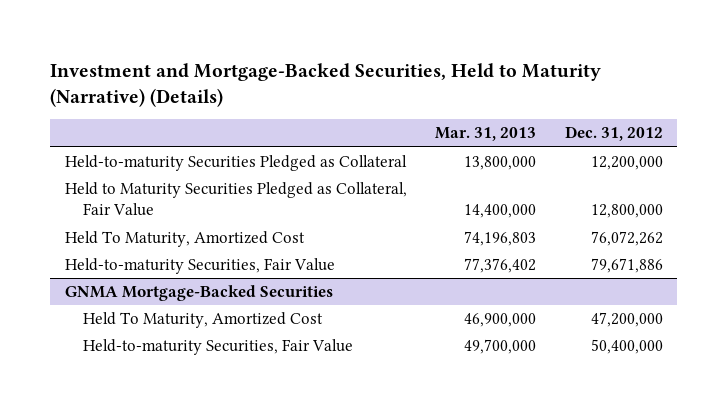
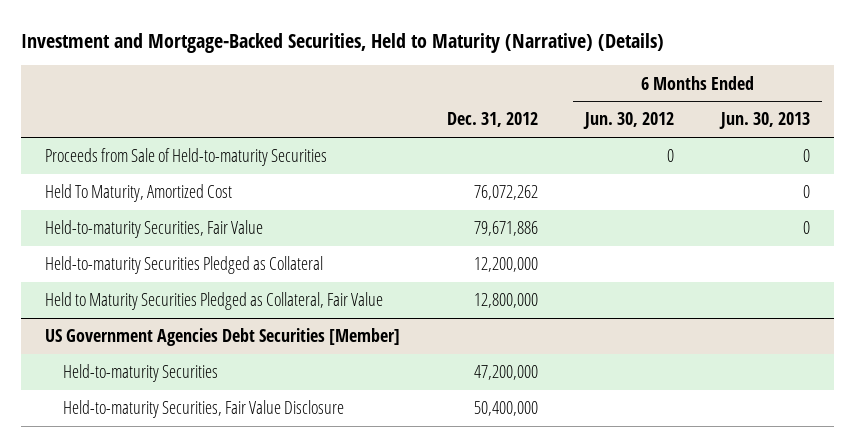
- | Mar. 31, 2013 | Dec. 31, 2012
+ | Dec. 31, 2012 | 6 Months Ended Jun. 30, 2012 | 6 Months Ended Jun. 30, 2013
+ Proceeds from Sale of Held-to-maturity Securities | | 0 | 0
- GNMA Mortgage-Backed Securities
- Held To Maturity, Amortized Cost | 46,900,000 | 47,200,000
- Held-to-maturity Securities, Fair Value | 49,700,000 | 50,400,000
moved down: Held-to-maturity Securities Pledged as Collateral | 12,200,000 | |
moved down: Held to Maturity Securities Pledged as Collateral, Fair Value | 12,800,000 | |
+ US Government Agencies Debt Securities [Member]
+ Held-to-maturity Securities | 47,200,000 | |
+ Held-to-maturity Securities, Fair Value Disclosure | 50,400,000 | |

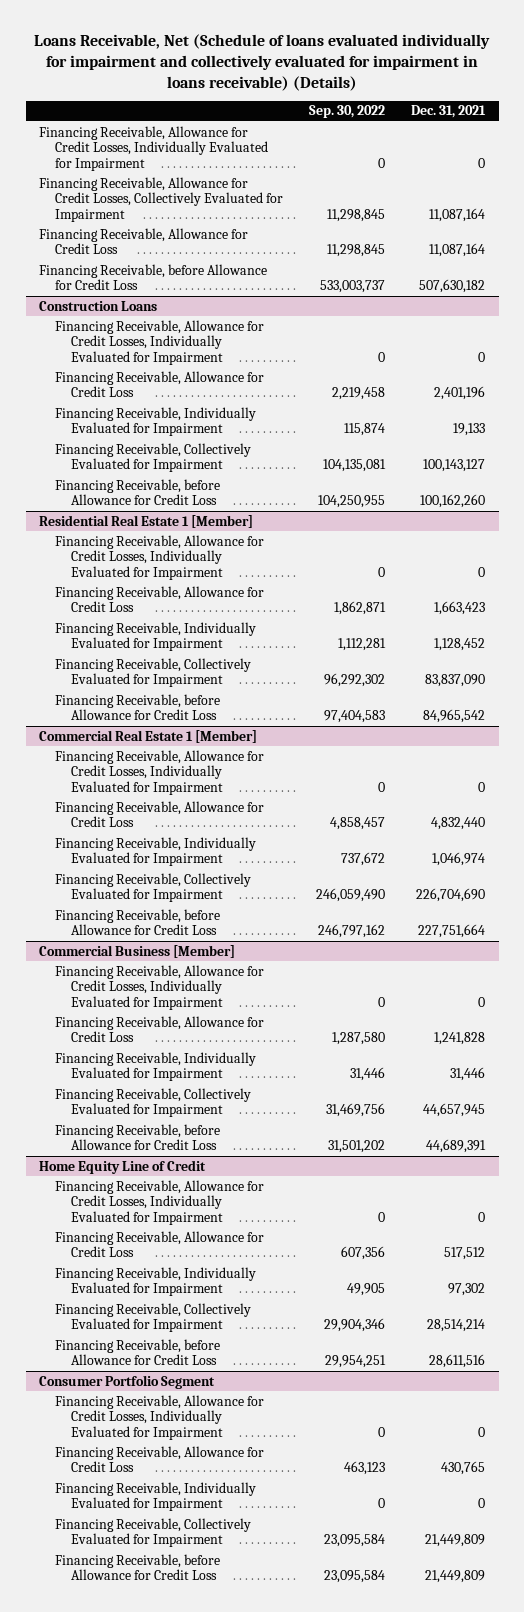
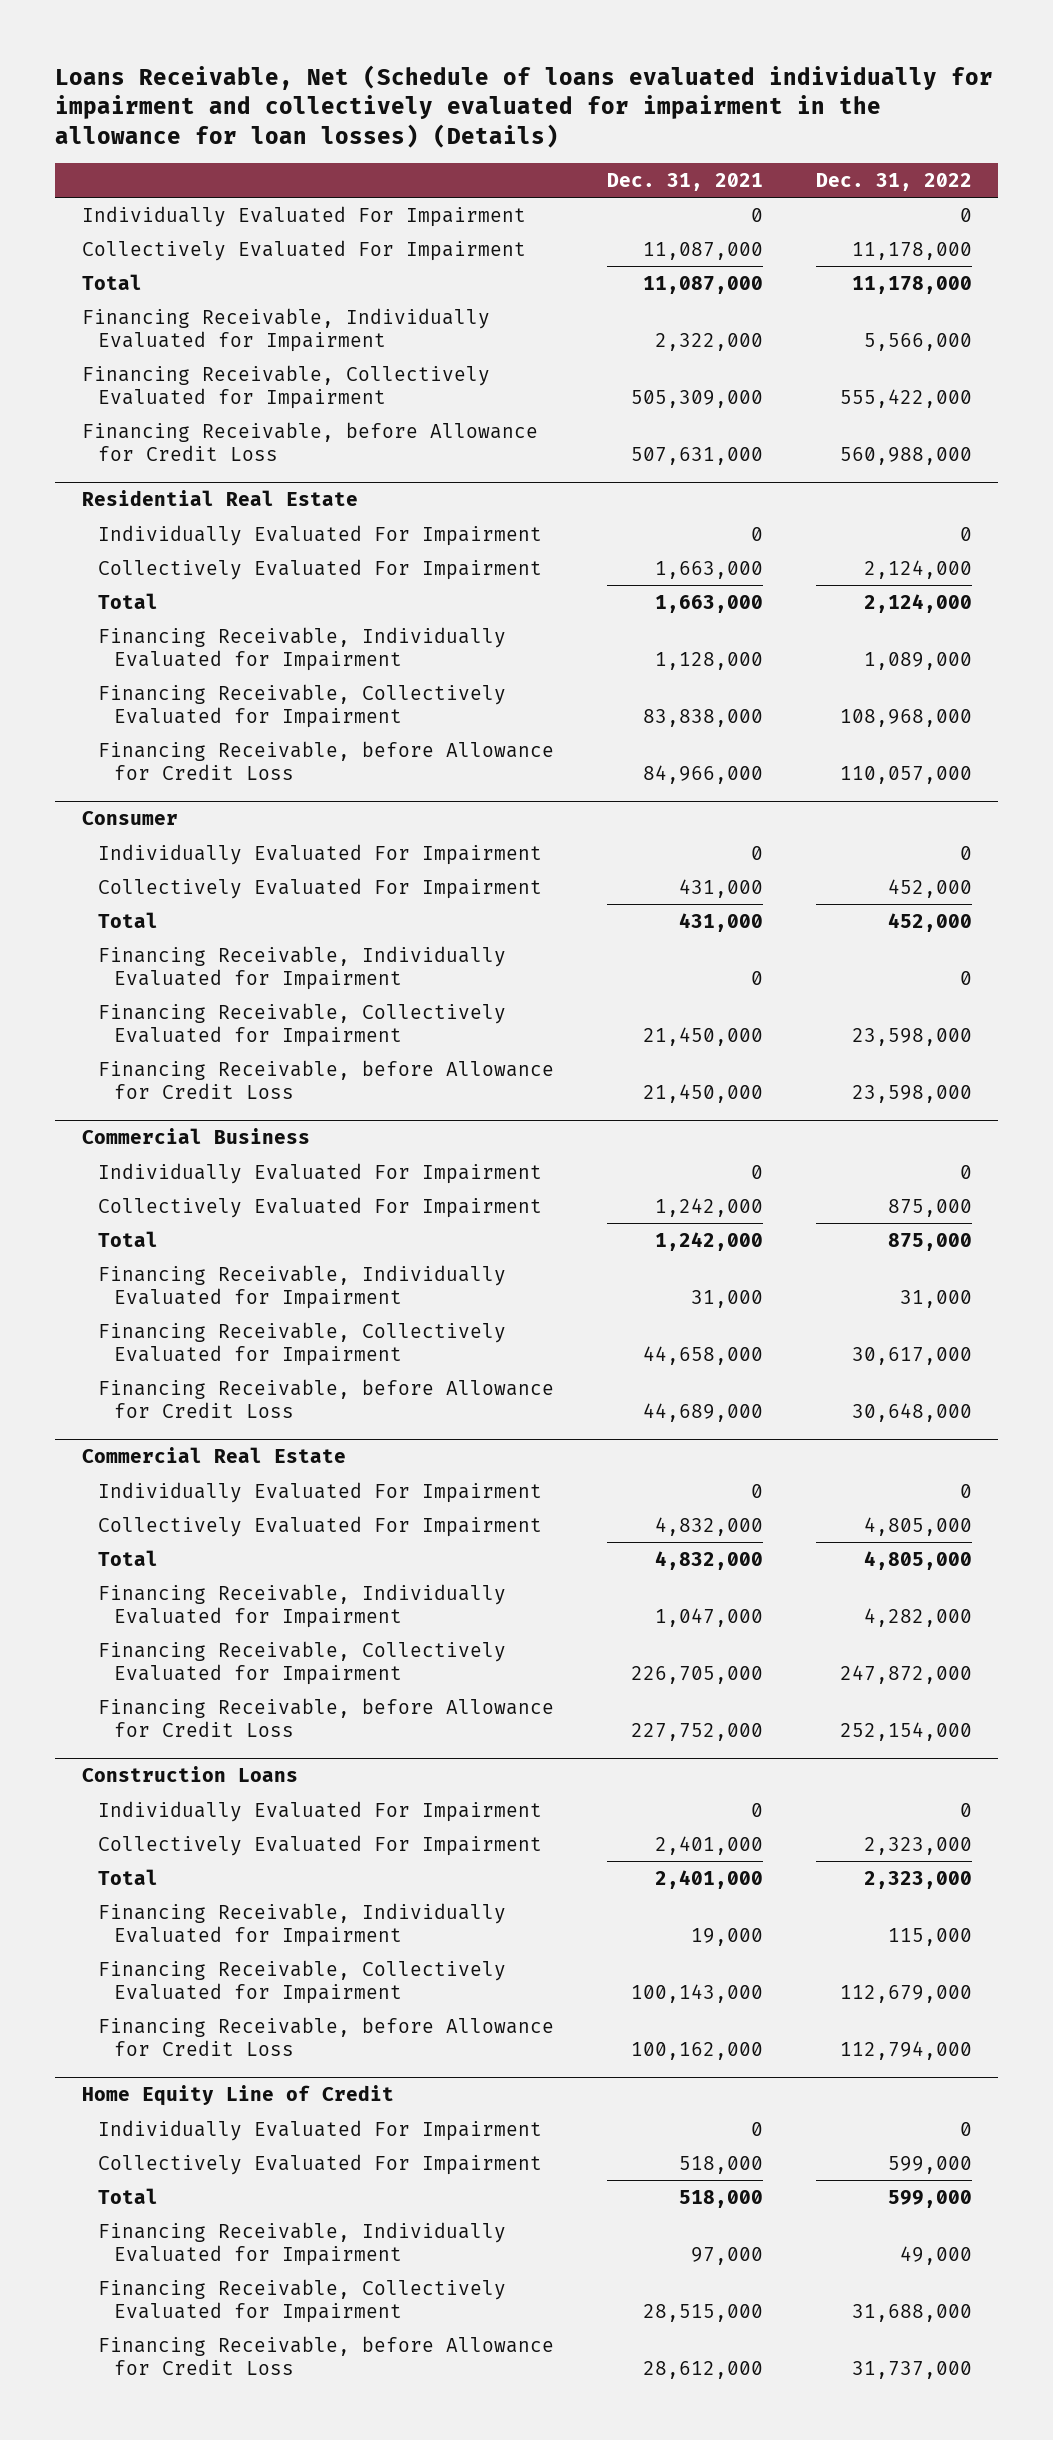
- Loans Receivable, Net (Schedule of loans evaluated individually for impairment and collectively evaluated for impairment in loans receivable) (Details)
+ Loans Receivable, Net (Schedule of loans evaluated individually for impairment and collectively evaluated for impairment in the allowance for loan losses) (Details)
- | Sep. 30, 2022 | Dec. 31, 2021
+ | Dec. 31, 2021 | Dec. 31, 2022
- Financing Receivable, Allowance for Credit Losses, Individually Evaluated for Impairment | 0 | 0
- Financing Receivable, Allowance for Credit Losses, Collectively Evaluated for Impairment | 11,298,845 | 11,087,164
- Financing Receivable, Allowance for Credit Loss | 11,298,845 | 11,087,164
- Financing Receivable, before Allowance for Credit Loss | 533,003,737 | 507,630,182
+ Individually Evaluated For Impairment | 0 | 0
+ Collectively Evaluated For Impairment | 11,087,000 | 11,178,000
+ Total | 11,087,000 | 11,178,000
+ Financing Receivable, Individually Evaluated for Impairment | 2,322,000 | 5,566,000
+ Financing Receivable, Collectively Evaluated for Impairment | 505,309,000 | 555,422,000
+ Financing Receivable, before Allowance for Credit Loss | 507,631,000 | 560,988,000
+ Residential Real Estate
+ Individually Evaluated For Impairment | 0 | 0
+ Collectively Evaluated For Impairment | 1,663,000 | 2,124,000
+ Total | 1,663,000 | 2,124,000
+ Financing Receivable, Individually Evaluated for Impairment | 1,128,000 | 1,089,000
+ Financing Receivable, Collectively Evaluated for Impairment | 83,838,000 | 108,968,000
+ Financing Receivable, before Allowance for Credit Loss | 84,966,000 | 110,057,000
+ Consumer
+ Individually Evaluated For Impairment | 0 | 0
+ Collectively Evaluated For Impairment | 431,000 | 452,000
+ Total | 431,000 | 452,000
+ Financing Receivable, Individually Evaluated for Impairment | 0 | 0
+ Financing Receivable, Collectively Evaluated for Impairment | 21,450,000 | 23,598,000
+ Financing Receivable, before Allowance for Credit Loss | 21,450,000 | 23,598,000
+ Commercial Business
+ Individually Evaluated For Impairment | 0 | 0
+ Collectively Evaluated For Impairment | 1,242,000 | 875,000
+ Total | 1,242,000 | 875,000
+ Financing Receivable, Individually Evaluated for Impairment | 31,000 | 31,000
+ Financing Receivable, Collectively Evaluated for Impairment | 44,658,000 | 30,617,000
+ Financing Receivable, before Allowance for Credit Loss | 44,689,000 | 30,648,000
+ Commercial Real Estate
+ Individually Evaluated For Impairment | 0 | 0
+ Collectively Evaluated For Impairment | 4,832,000 | 4,805,000
+ Total | 4,832,000 | 4,805,000
+ Financing Receivable, Individually Evaluated for Impairment | 1,047,000 | 4,282,000
+ Financing Receivable, Collectively Evaluated for Impairment | 226,705,000 | 247,872,000
+ Financing Receivable, before Allowance for Credit Loss | 227,752,000 | 252,154,000
@ Construction Loans
- Financing Receivable, Allowance for Credit Losses, Individually Evaluated for Impairment | 0 | 0
- Financing Receivable, Allowance for Credit Loss | 2,219,458 | 2,401,196
- Financing Receivable, Individually Evaluated for Impairment | 115,874 | 19,133
- Financing Receivable, Collectively Evaluated for Impairment | 104,135,081 | 100,143,127
- Financing Receivable, before Allowance for Credit Loss | 104,250,955 | 100,162,260
- Residential Real Estate 1 [Member]
- Financing Receivable, Allowance for Credit Losses, Individually Evaluated for Impairment | 0 | 0
- Financing Receivable, Allowance for Credit Loss | 1,862,871 | 1,663,423
- Financing Receivable, Individually Evaluated for Impairment | 1,112,281 | 1,128,452
- Financing Receivable, Collectively Evaluated for Impairment | 96,292,302 | 83,837,090
- Financing Receivable, before Allowance for Credit Loss | 97,404,583 | 84,965,542
- Commercial Real Estate 1 [Member]
- Financing Receivable, Allowance for Credit Losses, Individually Evaluated for Impairment | 0 | 0
- Financing Receivable, Allowance for Credit Loss | 4,858,457 | 4,832,440
- Financing Receivable, Individually Evaluated for Impairment | 737,672 | 1,046,974
- Financing Receivable, Collectively Evaluated for Impairment | 246,059,490 | 226,704,690
- Financing Receivable, before Allowance for Credit Loss | 246,797,162 | 227,751,664
- Commercial Business [Member]
- Financing Receivable, Allowance for Credit Losses, Individually Evaluated for Impairment | 0 | 0
- Financing Receivable, Allowance for Credit Loss | 1,287,580 | 1,241,828
- Financing Receivable, Individually Evaluated for Impairment | 31,446 | 31,446
- Financing Receivable, Collectively Evaluated for Impairment | 31,469,756 | 44,657,945
- Financing Receivable, before Allowance for Credit Loss | 31,501,202 | 44,689,391
@ Construction Loans
+ Individually Evaluated For Impairment | 0 | 0
+ Collectively Evaluated For Impairment | 2,401,000 | 2,323,000
+ Total | 2,401,000 | 2,323,000
+ Financing Receivable, Individually Evaluated for Impairment | 19,000 | 115,000
+ Financing Receivable, Collectively Evaluated for Impairment | 100,143,000 | 112,679,000
+ Financing Receivable, before Allowance for Credit Loss | 100,162,000 | 112,794,000
@ Home Equity Line of Credit
- Financing Receivable, Allowance for Credit Losses, Individually Evaluated for Impairment | 0 | 0
- Financing Receivable, Allowance for Credit Loss | 607,356 | 517,512
- Financing Receivable, Individually Evaluated for Impairment | 49,905 | 97,302
- Financing Receivable, Collectively Evaluated for Impairment | 29,904,346 | 28,514,214
- Financing Receivable, before Allowance for Credit Loss | 29,954,251 | 28,611,516
- Consumer Portfolio Segment
- Financing Receivable, Allowance for Credit Losses, Individually Evaluated for Impairment | 0 | 0
- Financing Receivable, Allowance for Credit Loss | 463,123 | 430,765
- Financing Receivable, Individually Evaluated for Impairment | 0 | 0
- Financing Receivable, Collectively Evaluated for Impairment | 23,095,584 | 21,449,809
- Financing Receivable, before Allowance for Credit Loss | 23,095,584 | 21,449,809
@ Home Equity Line of Credit
+ Individually Evaluated For Impairment | 0 | 0
+ Collectively Evaluated For Impairment | 518,000 | 599,000
+ Total | 518,000 | 599,000
+ Financing Receivable, Individually Evaluated for Impairment | 97,000 | 49,000
+ Financing Receivable, Collectively Evaluated for Impairment | 28,515,000 | 31,688,000
+ Financing Receivable, before Allowance for Credit Loss | 28,612,000 | 31,737,000

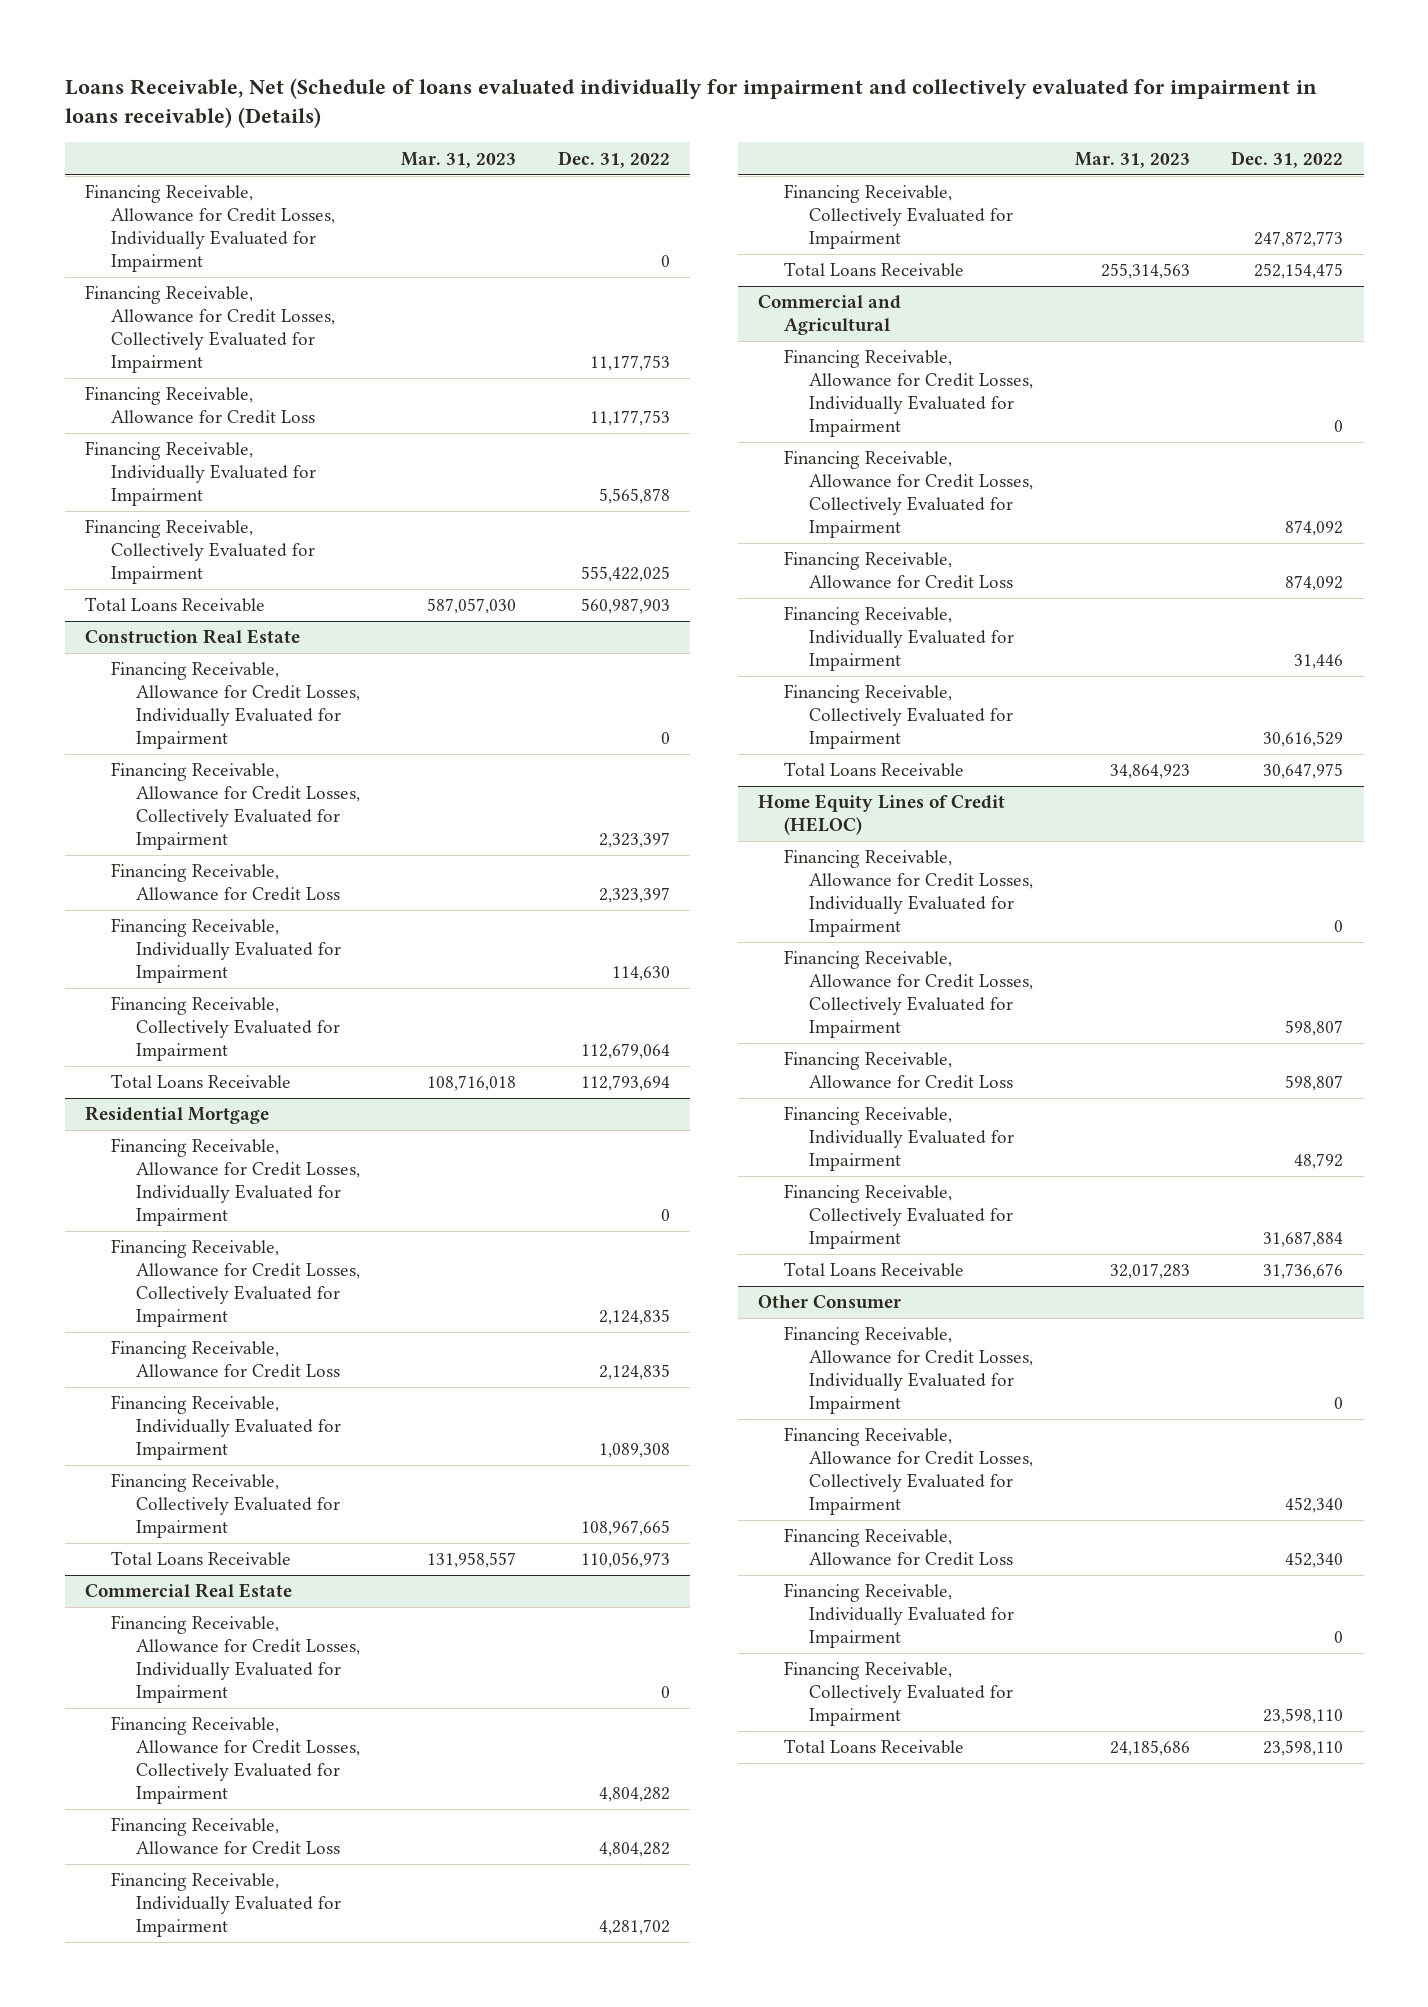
- Loans Receivable, Net (Schedule of loans evaluated individually for impairment and collectively evaluated for impairment in the allowance for loan losses) (Details)
+ Loans Receivable, Net (Schedule of loans evaluated individually for impairment and collectively evaluated for impairment in loans receivable) (Details)
- | Dec. 31, 2021 | Dec. 31, 2022
+ | Mar. 31, 2023 | Dec. 31, 2022
- Individually Evaluated For Impairment | 0 | 0
- Collectively Evaluated For Impairment | 11,087,000 | 11,178,000
- Total | 11,087,000 | 11,178,000
- Financing Receivable, Individually Evaluated for Impairment | 2,322,000 | 5,566,000
- Financing Receivable, Collectively Evaluated for Impairment | 505,309,000 | 555,422,000
- Financing Receivable, before Allowance for Credit Loss | 507,631,000 | 560,988,000
- Residential Real Estate
- Individually Evaluated For Impairment | 0 | 0
- Collectively Evaluated For Impairment | 1,663,000 | 2,124,000
- Total | 1,663,000 | 2,124,000
- Financing Receivable, Individually Evaluated for Impairment | 1,128,000 | 1,089,000
- Financing Receivable, Collectively Evaluated for Impairment | 83,838,000 | 108,968,000
- Financing Receivable, before Allowance for Credit Loss | 84,966,000 | 110,057,000
- Consumer
- Individually Evaluated For Impairment | 0 | 0
- Collectively Evaluated For Impairment | 431,000 | 452,000
- Total | 431,000 | 452,000
- Financing Receivable, Individually Evaluated for Impairment | 0 | 0
- Financing Receivable, Collectively Evaluated for Impairment | 21,450,000 | 23,598,000
- Financing Receivable, before Allowance for Credit Loss | 21,450,000 | 23,598,000
- Commercial Business
- Individually Evaluated For Impairment | 0 | 0
- Collectively Evaluated For Impairment | 1,242,000 | 875,000
- Total | 1,242,000 | 875,000
- Financing Receivable, Individually Evaluated for Impairment | 31,000 | 31,000
- Financing Receivable, Collectively Evaluated for Impairment | 44,658,000 | 30,617,000
- Financing Receivable, before Allowance for Credit Loss | 44,689,000 | 30,648,000
+ Financing Receivable, Allowance for Credit Losses, Individually Evaluated for Impairment | | 0
+ Financing Receivable, Allowance for Credit Losses, Collectively Evaluated for Impairment | | 11,177,753
+ Financing Receivable, Allowance for Credit Loss | | 11,177,753
+ Financing Receivable, Individually Evaluated for Impairment | | 5,565,878
+ Financing Receivable, Collectively Evaluated for Impairment | | 555,422,025
+ Total Loans Receivable | 587,057,030 | 560,987,903
+ Construction Real Estate
+ Financing Receivable, Allowance for Credit Losses, Individually Evaluated for Impairment | | 0
+ Financing Receivable, Allowance for Credit Losses, Collectively Evaluated for Impairment | | 2,323,397
+ Financing Receivable, Allowance for Credit Loss | | 2,323,397
+ Financing Receivable, Individually Evaluated for Impairment | | 114,630
+ Financing Receivable, Collectively Evaluated for Impairment | | 112,679,064
+ Total Loans Receivable | 108,716,018 | 112,793,694
+ Residential Mortgage
+ Financing Receivable, Allowance for Credit Losses, Individually Evaluated for Impairment | | 0
+ Financing Receivable, Allowance for Credit Losses, Collectively Evaluated for Impairment | | 2,124,835
+ Financing Receivable, Allowance for Credit Loss | | 2,124,835
+ Financing Receivable, Individually Evaluated for Impairment | | 1,089,308
+ Financing Receivable, Collectively Evaluated for Impairment | | 108,967,665
+ Total Loans Receivable | 131,958,557 | 110,056,973
@ Commercial Real Estate
- Individually Evaluated For Impairment | 0 | 0
- Collectively Evaluated For Impairment | 4,832,000 | 4,805,000
- Total | 4,832,000 | 4,805,000
- Financing Receivable, Individually Evaluated for Impairment | 1,047,000 | 4,282,000
- Financing Receivable, Collectively Evaluated for Impairment | 226,705,000 | 247,872,000
- Financing Receivable, before Allowance for Credit Loss | 227,752,000 | 252,154,000
- Construction Loans
- Individually Evaluated For Impairment | 0 | 0
- Collectively Evaluated For Impairment | 2,401,000 | 2,323,000
- Total | 2,401,000 | 2,323,000
- Financing Receivable, Individually Evaluated for Impairment | 19,000 | 115,000
- Financing Receivable, Collectively Evaluated for Impairment | 100,143,000 | 112,679,000
- Financing Receivable, before Allowance for Credit Loss | 100,162,000 | 112,794,000
- Home Equity Line of Credit
- Individually Evaluated For Impairment | 0 | 0
- Collectively Evaluated For Impairment | 518,000 | 599,000
- Total | 518,000 | 599,000
- Financing Receivable, Individually Evaluated for Impairment | 97,000 | 49,000
- Financing Receivable, Collectively Evaluated for Impairment | 28,515,000 | 31,688,000
- Financing Receivable, before Allowance for Credit Loss | 28,612,000 | 31,737,000
@ Commercial Real Estate
+ Financing Receivable, Allowance for Credit Losses, Individually Evaluated for Impairment | | 0
+ Financing Receivable, Allowance for Credit Losses, Collectively Evaluated for Impairment | | 4,804,282
+ Financing Receivable, Allowance for Credit Loss | | 4,804,282
+ Financing Receivable, Individually Evaluated for Impairment | | 4,281,702
+ Financing Receivable, Collectively Evaluated for Impairment | | 247,872,773
+ Total Loans Receivable | 255,314,563 | 252,154,475
+ Commercial and Agricultural
+ Financing Receivable, Allowance for Credit Losses, Individually Evaluated for Impairment | | 0
+ Financing Receivable, Allowance for Credit Losses, Collectively Evaluated for Impairment | | 874,092
+ Financing Receivable, Allowance for Credit Loss | | 874,092
+ Financing Receivable, Individually Evaluated for Impairment | | 31,446
+ Financing Receivable, Collectively Evaluated for Impairment | | 30,616,529
+ Total Loans Receivable | 34,864,923 | 30,647,975
+ Home Equity Lines of Credit (HELOC)
+ Financing Receivable, Allowance for Credit Losses, Individually Evaluated for Impairment | | 0
+ Financing Receivable, Allowance for Credit Losses, Collectively Evaluated for Impairment | | 598,807
+ Financing Receivable, Allowance for Credit Loss | | 598,807
+ Financing Receivable, Individually Evaluated for Impairment | | 48,792
+ Financing Receivable, Collectively Evaluated for Impairment | | 31,687,884
+ Total Loans Receivable | 32,017,283 | 31,736,676
+ Other Consumer
+ Financing Receivable, Allowance for Credit Losses, Individually Evaluated for Impairment | | 0
+ Financing Receivable, Allowance for Credit Losses, Collectively Evaluated for Impairment | | 452,340
+ Financing Receivable, Allowance for Credit Loss | | 452,340
+ Financing Receivable, Individually Evaluated for Impairment | | 0
+ Financing Receivable, Collectively Evaluated for Impairment | | 23,598,110
+ Total Loans Receivable | 24,185,686 | 23,598,110

